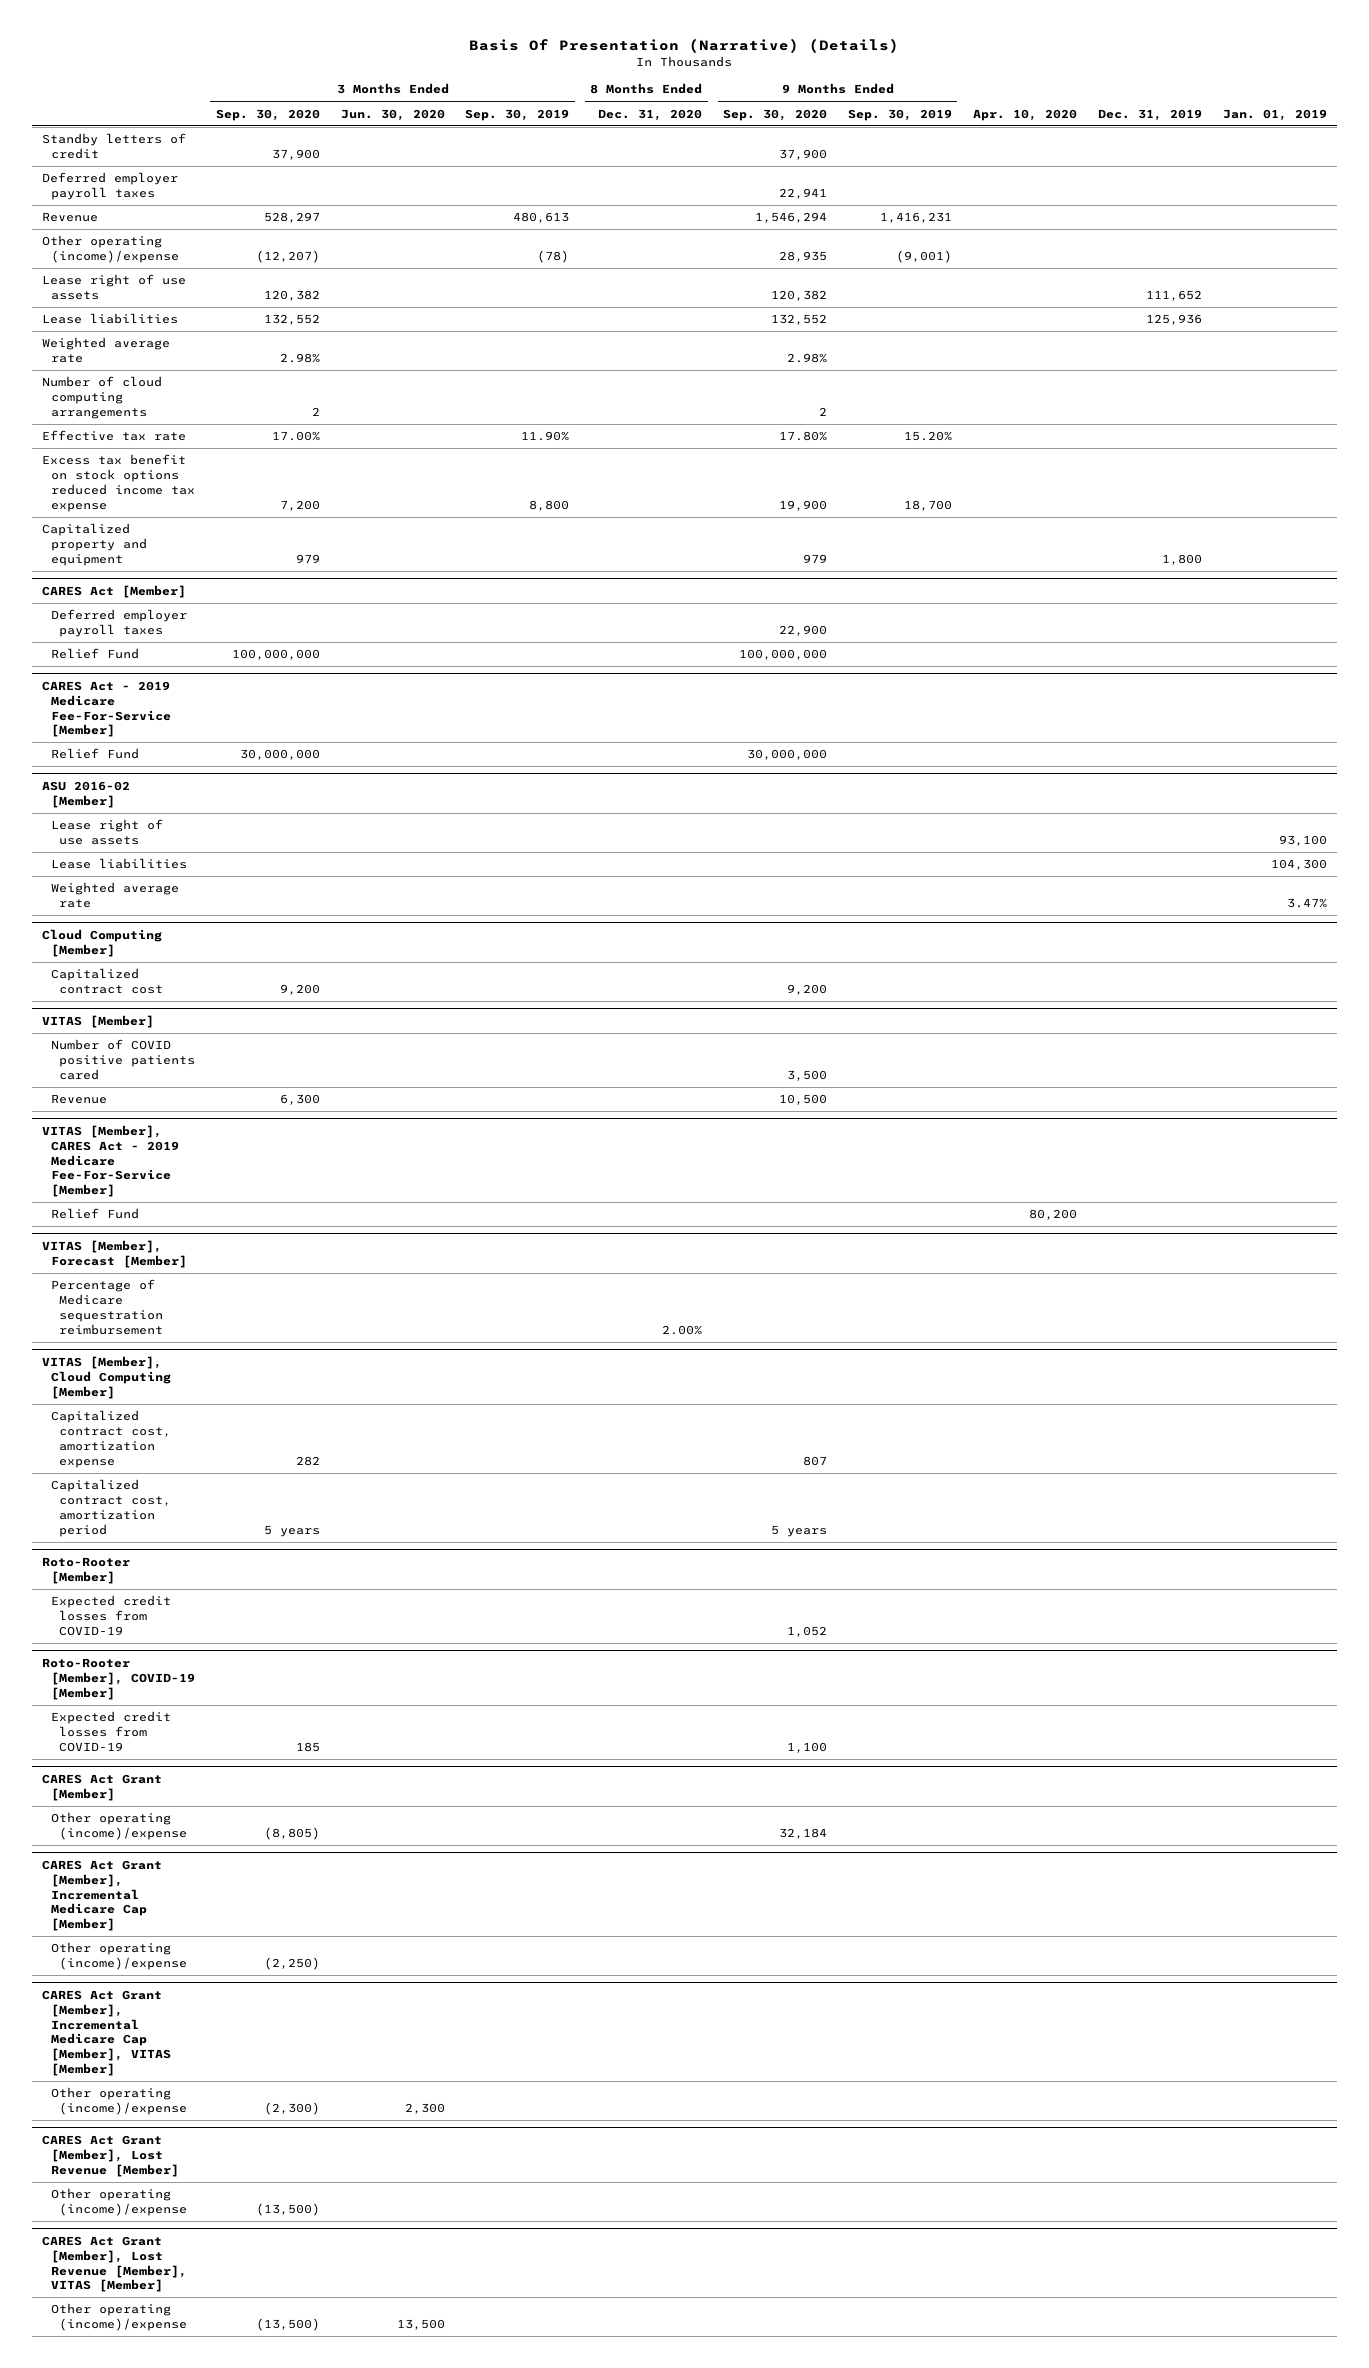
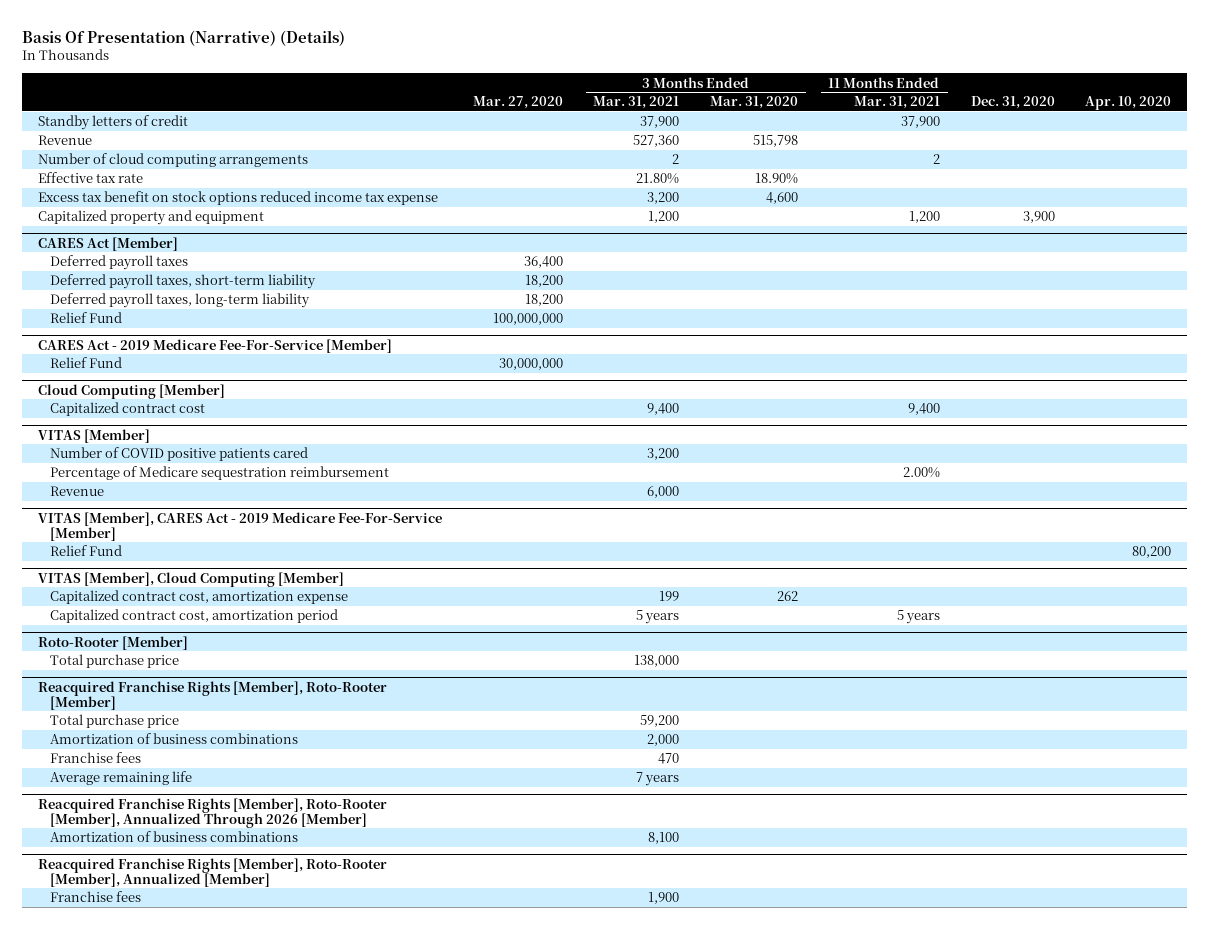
- | 3 Months Ended Sep. 30, 2020 | 3 Months Ended Jun. 30, 2020 | 3 Months Ended Sep. 30, 2019 | 8 Months Ended Dec. 31, 2020 | 9 Months Ended Sep. 30, 2020 | 9 Months Ended Sep. 30, 2019 | Apr. 10, 2020 | Dec. 31, 2019 | Jan. 01, 2019
+ | Mar. 27, 2020 | 3 Months Ended Mar. 31, 2021 | 3 Months Ended Mar. 31, 2020 | 11 Months Ended Mar. 31, 2021 | Dec. 31, 2020 | Apr. 10, 2020
- Deferred employer payroll taxes | | | | | 22,941 | | | |
- Other operating (income)/expense | (12,207) | | (78) | | 28,935 | (9,001) | | |
- Lease right of use assets | 120,382 | | | | 120,382 | | | 111,652 |
- Lease liabilities | 132,552 | | | | 132,552 | | | 125,936 |
- Weighted average rate | 2.98% | | | | 2.98% | | | |
@ CARES Act [Member]
- Deferred employer payroll taxes | | | | | 22,900 | | | |
+ Deferred payroll taxes | 36,400 | | | | |
+ Deferred payroll taxes, short-term liability | 18,200 | | | | |
+ Deferred payroll taxes, long-term liability | 18,200 | | | | |
- ASU 2016-02 [Member]
- Lease right of use assets | | | | | | | | | 93,100
- Lease liabilities | | | | | | | | | 104,300
- Weighted average rate | | | | | | | | | 3.47%
@ VITAS [Member]
+ Percentage of Medicare sequestration reimbursement | | | | 2.00% | |
- VITAS [Member], Forecast [Member]
- Percentage of Medicare sequestration reimbursement | | | | 2.00% | | | | |
@ Roto-Rooter [Member]
- Expected credit losses from COVID-19 | | | | | 1,052 | | | |
- Roto-Rooter [Member], COVID-19 [Member]
- Expected credit losses from COVID-19 | 185 | | | | 1,100 | | | |
- CARES Act Grant [Member]
- Other operating (income)/expense | (8,805) | | | | 32,184 | | | |
- CARES Act Grant [Member], Incremental Medicare Cap [Member]
- Other operating (income)/expense | (2,250) | | | | | | | |
- CARES Act Grant [Member], Incremental Medicare Cap [Member], VITAS [Member]
- Other operating (income)/expense | (2,300) | 2,300 | | | | | | |
- CARES Act Grant [Member], Lost Revenue [Member]
- Other operating (income)/expense | (13,500) | | | | | | | |
- CARES Act Grant [Member], Lost Revenue [Member], VITAS [Member]
- Other operating (income)/expense | (13,500) | 13,500 | | | | | | |
@ Roto-Rooter [Member]
+ Total purchase price | | 138,000 | | | |
+ Reacquired Franchise Rights [Member], Roto-Rooter [Member]
+ Total purchase price | | 59,200 | | | |
+ Amortization of business combinations | | 2,000 | | | |
+ Franchise fees | | 470 | | | |
+ Average remaining life | | 7 years | | | |
+ Reacquired Franchise Rights [Member], Roto-Rooter [Member], Annualized Through 2026 [Member]
+ Amortization of business combinations | | 8,100 | | | |
+ Reacquired Franchise Rights [Member], Roto-Rooter [Member], Annualized [Member]
+ Franchise fees | | 1,900 | | | |

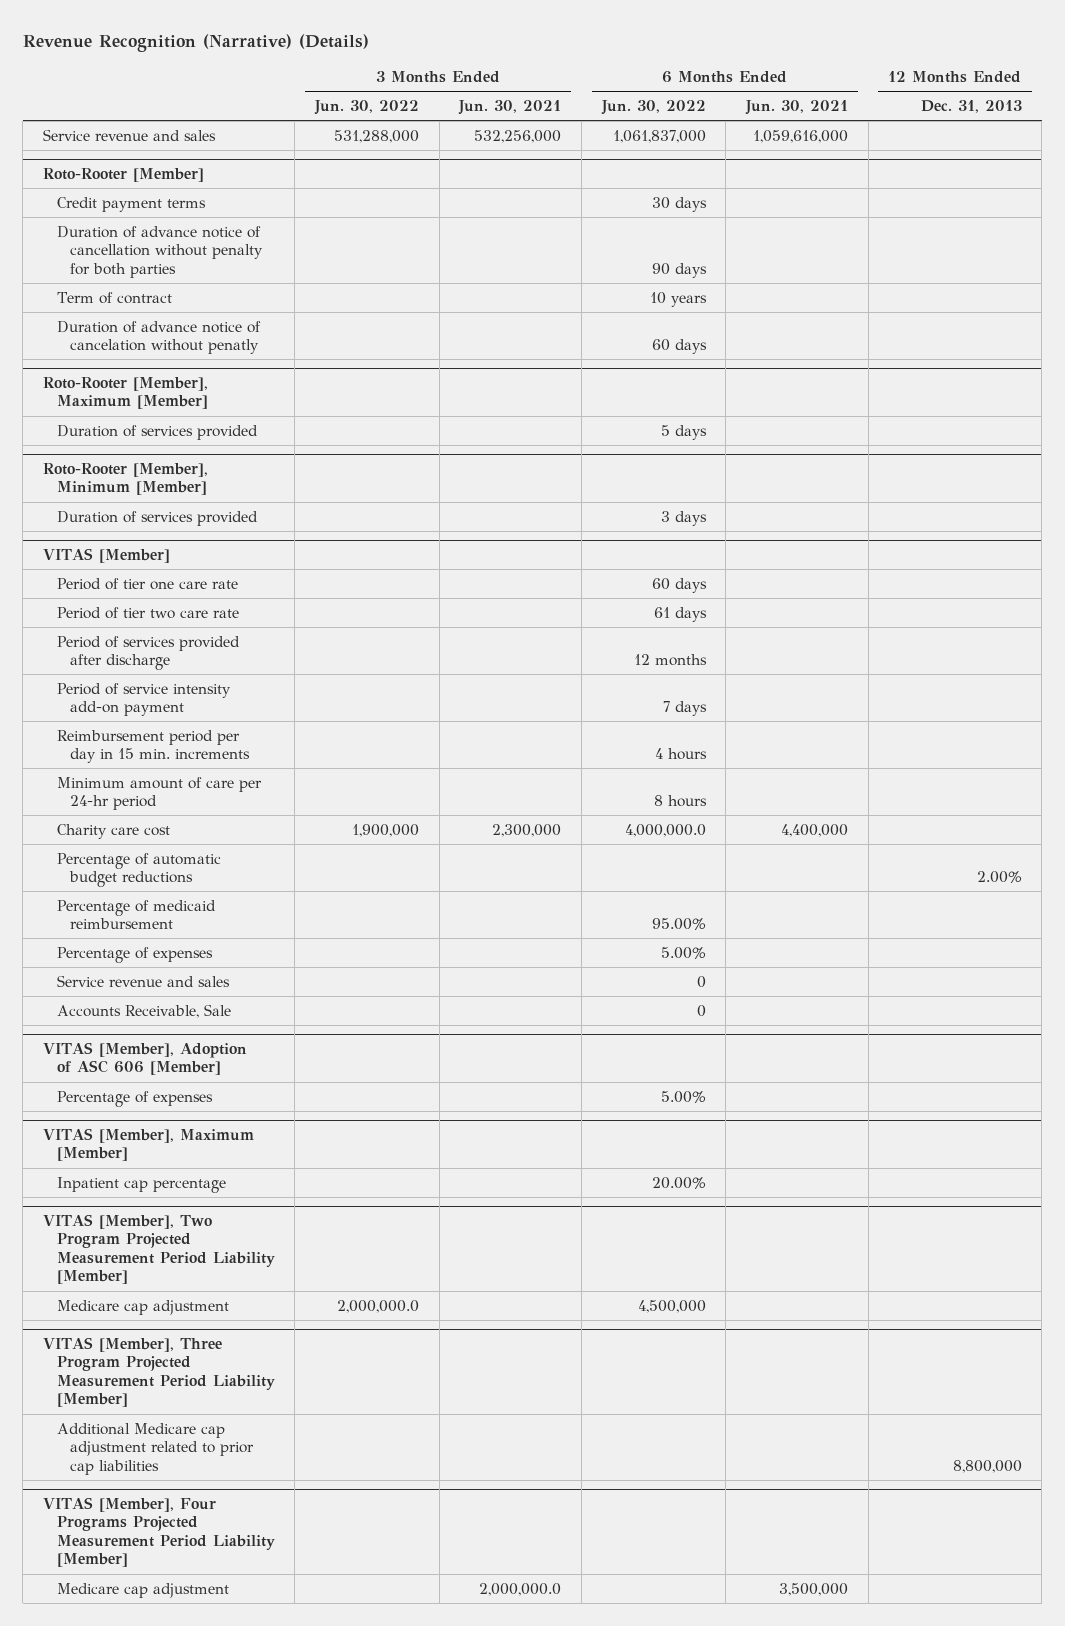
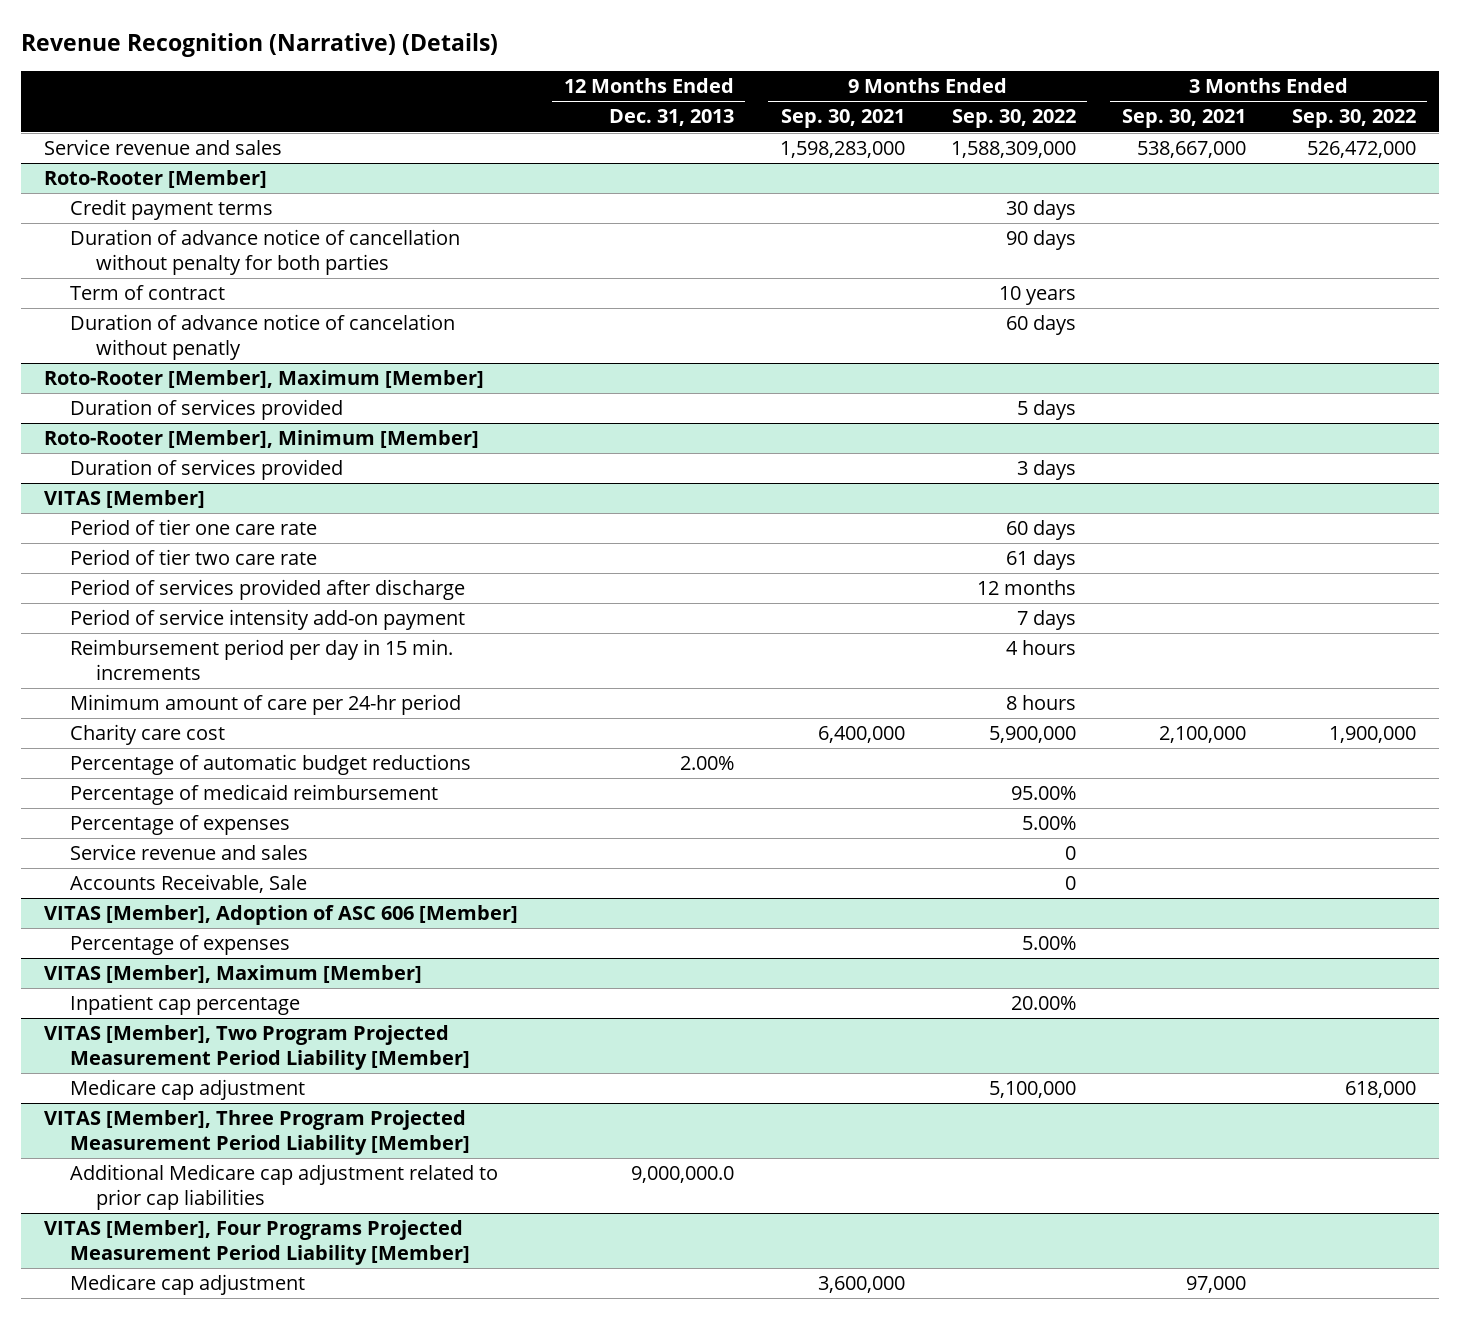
- | 3 Months Ended Jun. 30, 2022 | 3 Months Ended Jun. 30, 2021 | 6 Months Ended Jun. 30, 2022 | 6 Months Ended Jun. 30, 2021 | 12 Months Ended Dec. 31, 2013
+ | 12 Months Ended Dec. 31, 2013 | 9 Months Ended Sep. 30, 2021 | 9 Months Ended Sep. 30, 2022 | 3 Months Ended Sep. 30, 2021 | 3 Months Ended Sep. 30, 2022
@ VITAS [Member], Three Program Projected Measurement Period Liability [Member]
- Additional Medicare cap adjustment related to prior cap liabilities | | | | | 8,800,000
+ Additional Medicare cap adjustment related to prior cap liabilities | 9,000,000.0 | | | |

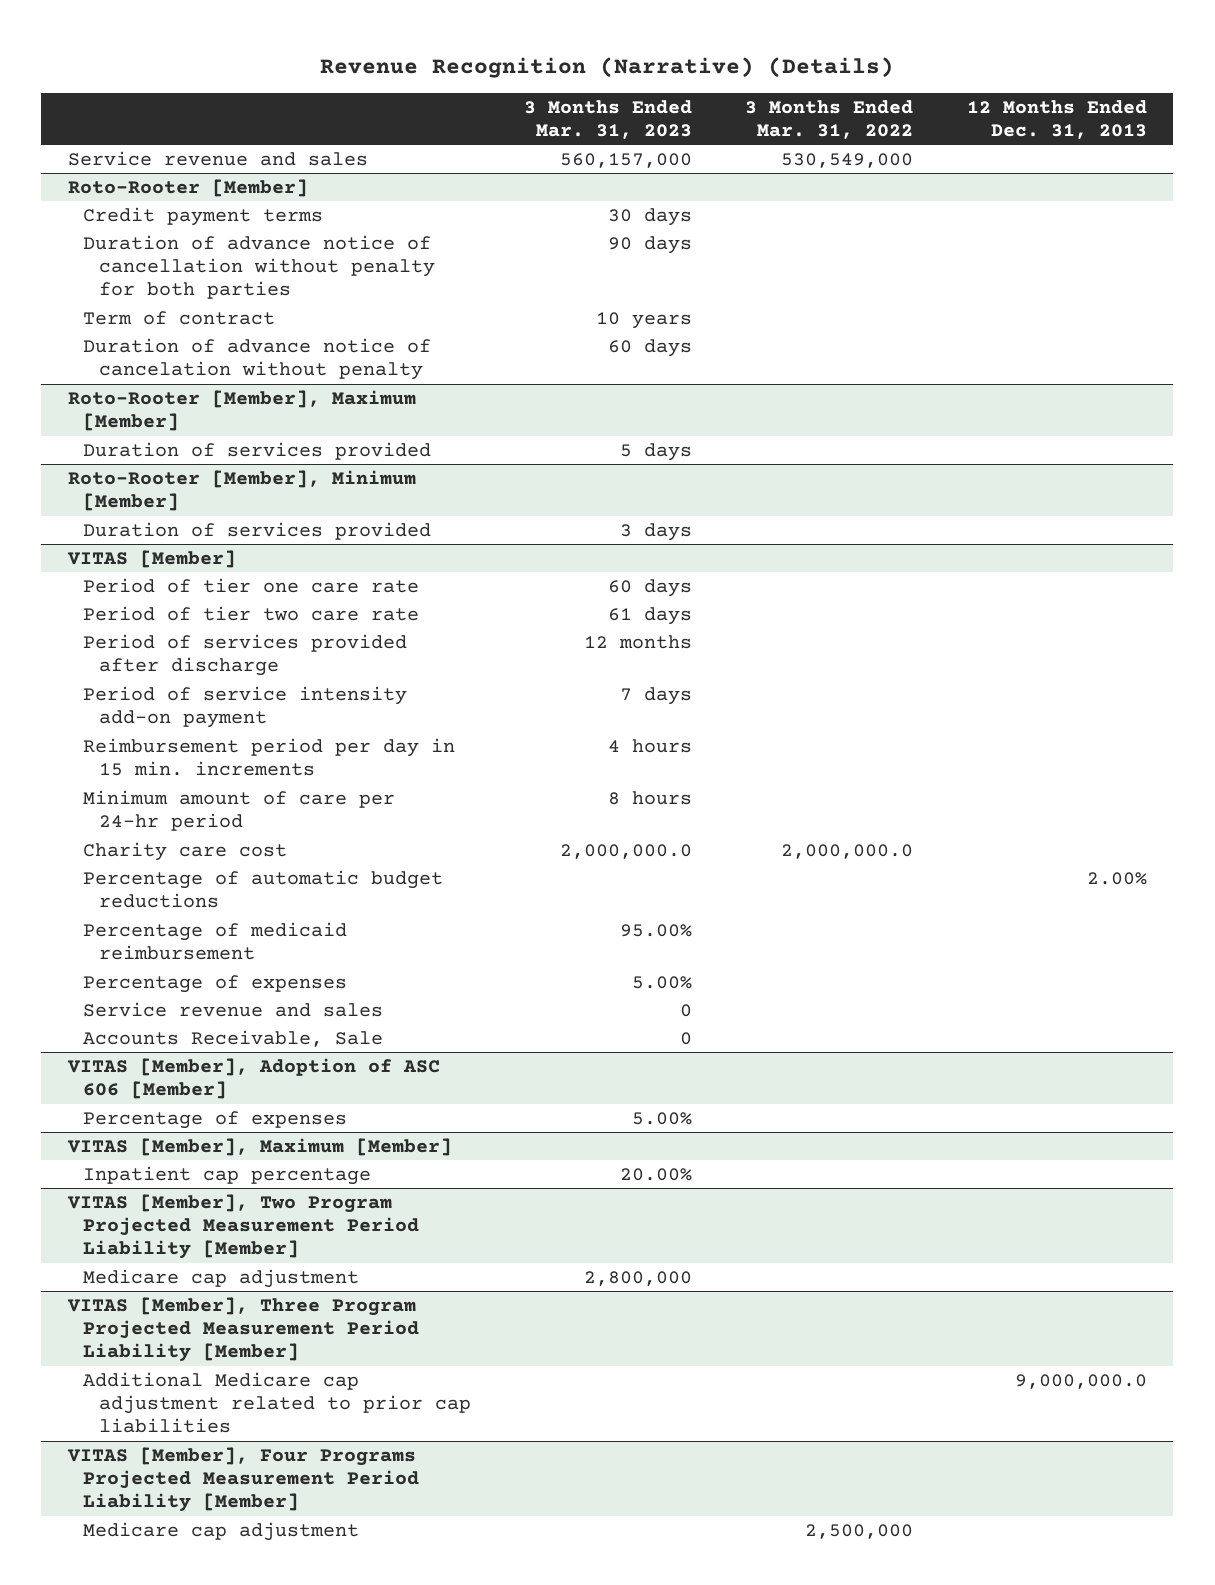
- | 12 Months Ended Dec. 31, 2013 | 9 Months Ended Sep. 30, 2021 | 9 Months Ended Sep. 30, 2022 | 3 Months Ended Sep. 30, 2021 | 3 Months Ended Sep. 30, 2022
+ | 3 Months Ended Mar. 31, 2023 | 3 Months Ended Mar. 31, 2022 | 12 Months Ended Dec. 31, 2013
@ Roto-Rooter [Member]
- Duration of advance notice of cancelation without penatly | | | 60 days | |
+ Duration of advance notice of cancelation without penalty | 60 days | |

